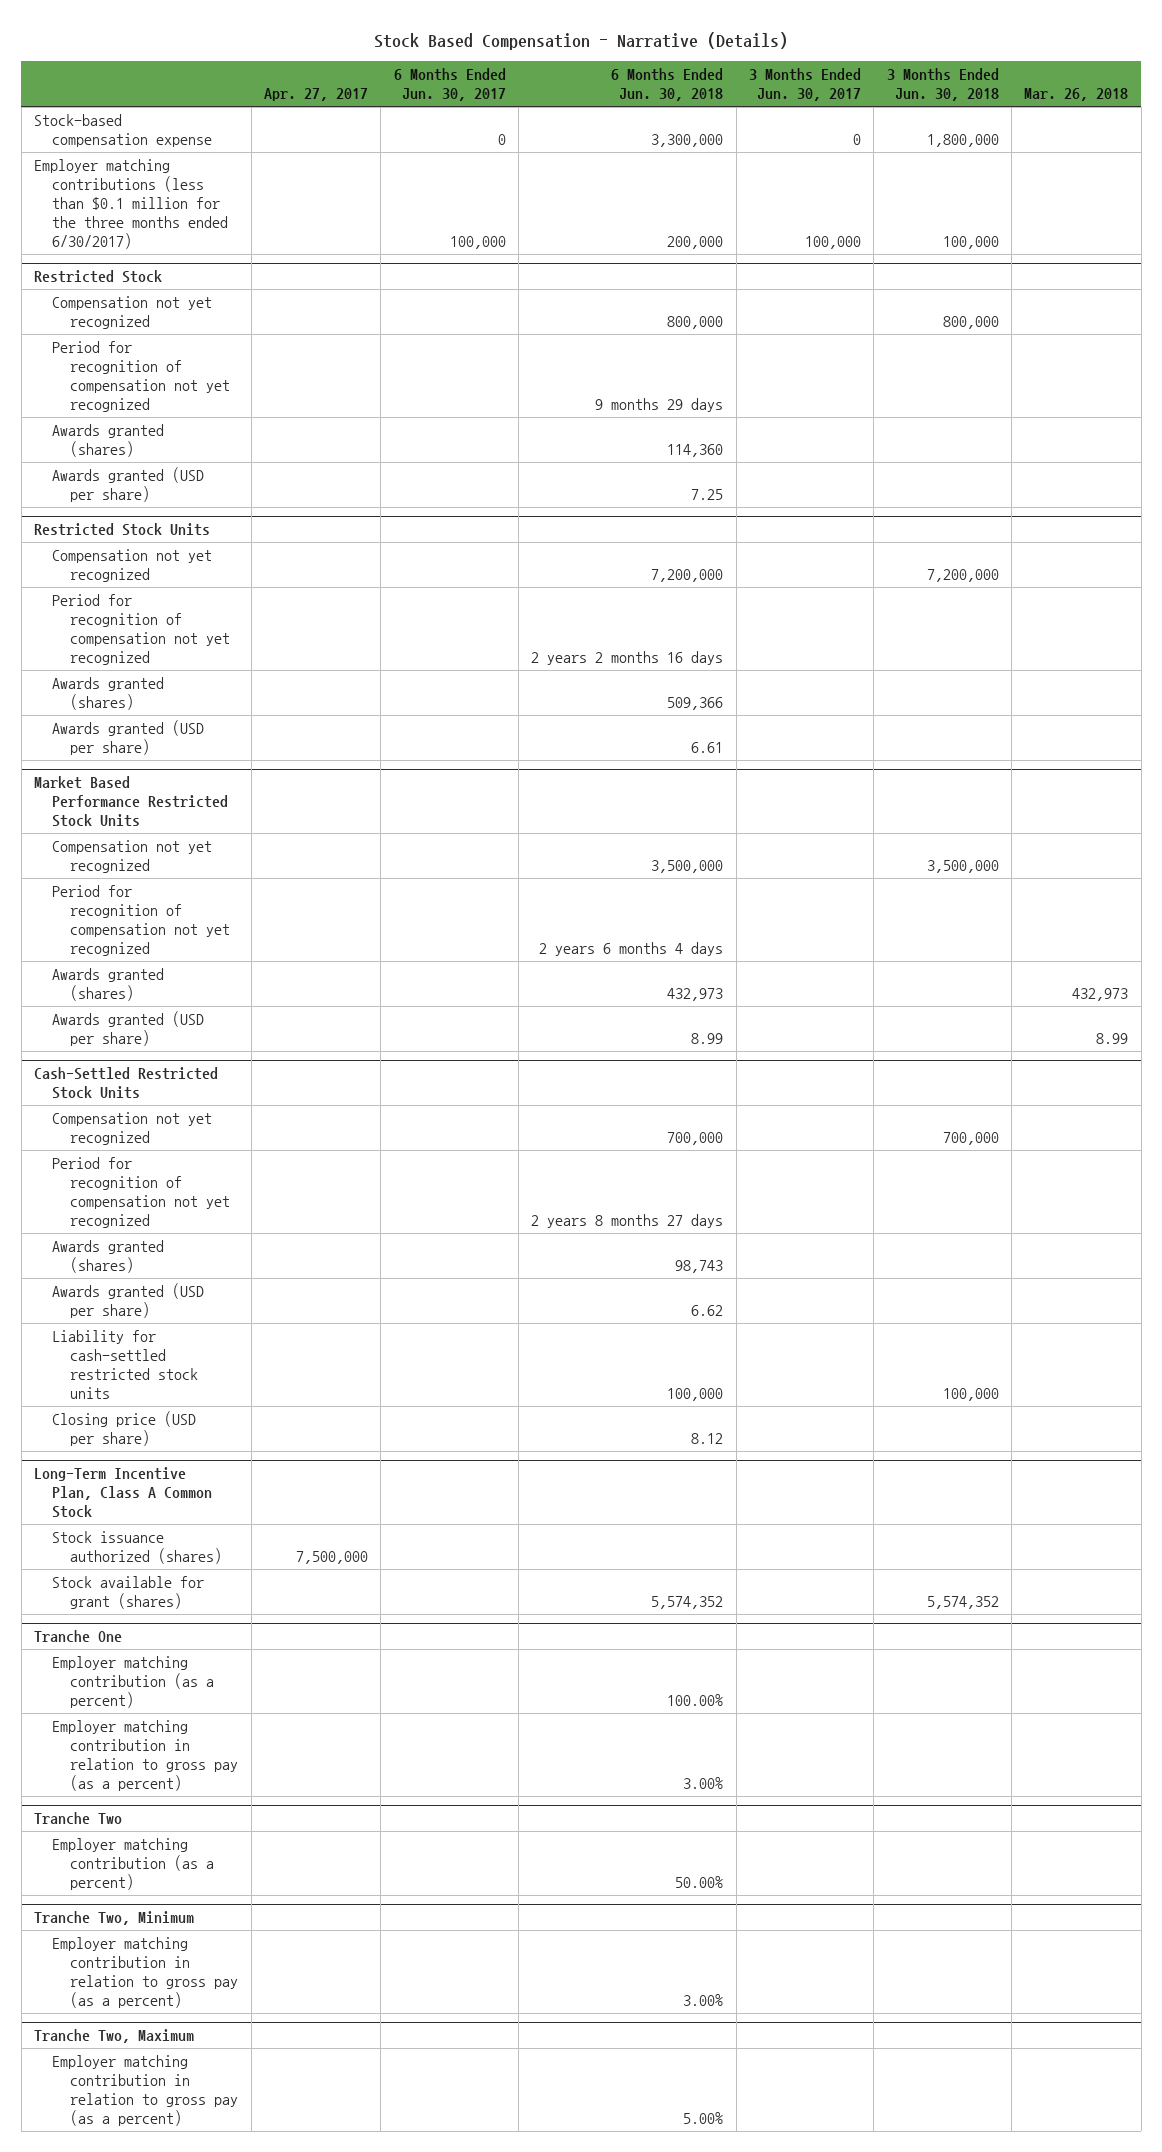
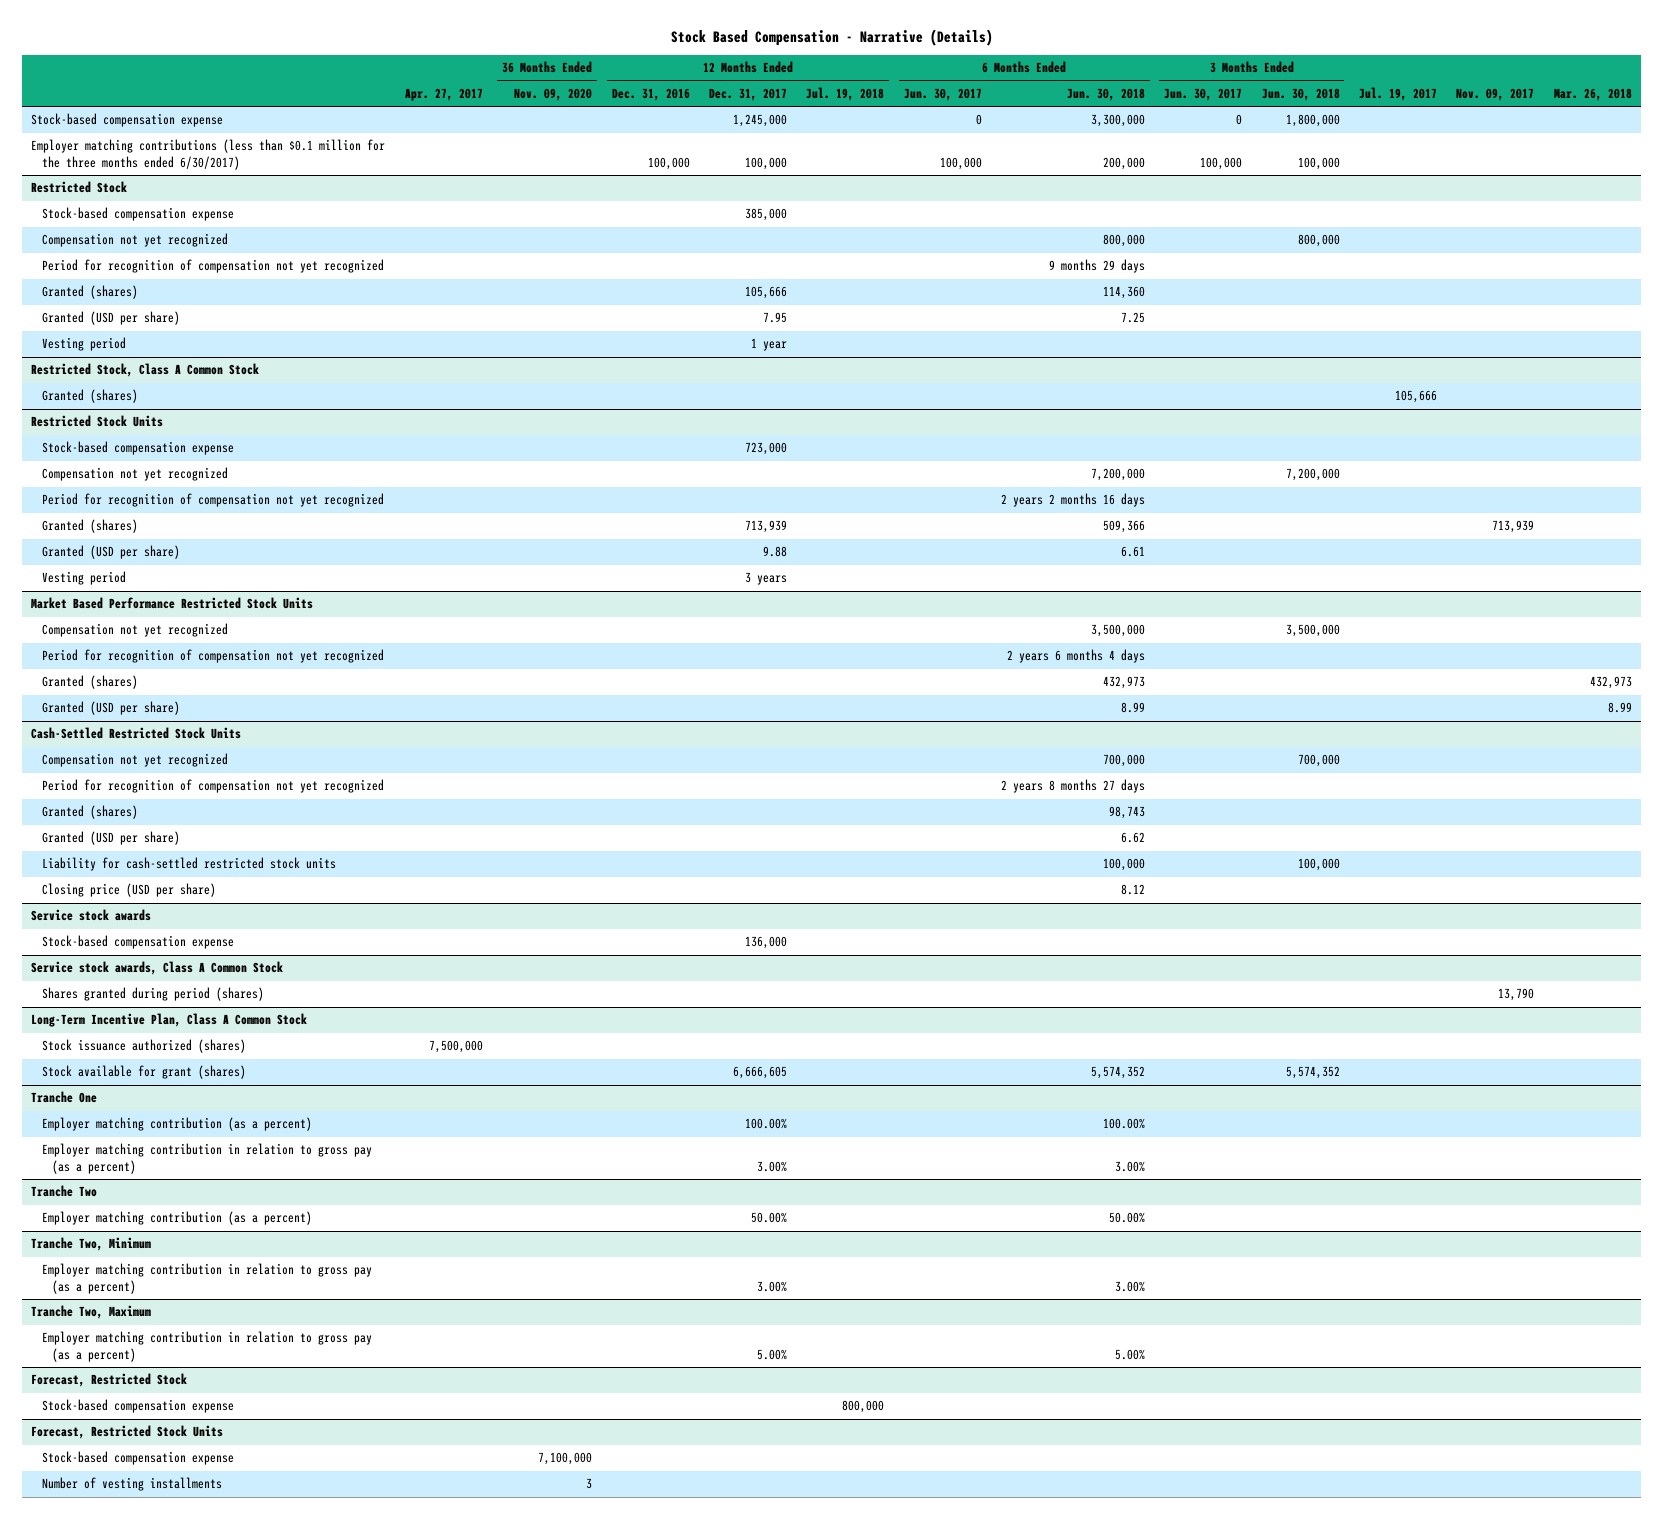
- | Apr. 27, 2017 | 6 Months Ended Jun. 30, 2017 | 6 Months Ended Jun. 30, 2018 | 3 Months Ended Jun. 30, 2017 | 3 Months Ended Jun. 30, 2018 | Mar. 26, 2018
+ | Apr. 27, 2017 | 36 Months Ended Nov. 09, 2020 | 12 Months Ended Dec. 31, 2016 | 12 Months Ended Dec. 31, 2017 | 12 Months Ended Jul. 19, 2018 | 6 Months Ended Jun. 30, 2017 | 6 Months Ended Jun. 30, 2018 | 3 Months Ended Jun. 30, 2017 | 3 Months Ended Jun. 30, 2018 | Jul. 19, 2017 | Nov. 09, 2017 | Mar. 26, 2018
@ Restricted Stock
+ Stock-based compensation expense | | | | 385,000 | | | | | | | |
- Awards granted (shares) | | | 114,360 | | |
- Awards granted (USD per share) | | | 7.25 | | |
+ Granted (shares) | | | | 105,666 | | | 114,360 | | | | |
+ Granted (USD per share) | | | | 7.95 | | | 7.25 | | | | |
+ Vesting period | | | | 1 year | | | | | | | |
+ Restricted Stock, Class A Common Stock
+ Granted (shares) | | | | | | | | | | 105,666 | |
@ Restricted Stock Units
+ Stock-based compensation expense | | | | 723,000 | | | | | | | |
- Awards granted (shares) | | | 509,366 | | |
- Awards granted (USD per share) | | | 6.61 | | |
+ Granted (shares) | | | | 713,939 | | | 509,366 | | | | 713,939 |
+ Granted (USD per share) | | | | 9.88 | | | 6.61 | | | | |
+ Vesting period | | | | 3 years | | | | | | | |
@ Market Based Performance Restricted Stock Units
- Awards granted (shares) | | | 432,973 | | | 432,973
- Awards granted (USD per share) | | | 8.99 | | | 8.99
+ Granted (shares) | | | | | | | 432,973 | | | | | 432,973
+ Granted (USD per share) | | | | | | | 8.99 | | | | | 8.99
@ Cash-Settled Restricted Stock Units
- Awards granted (shares) | | | 98,743 | | |
- Awards granted (USD per share) | | | 6.62 | | |
+ Granted (shares) | | | | | | | 98,743 | | | | |
+ Granted (USD per share) | | | | | | | 6.62 | | | | |
+ Service stock awards
+ Stock-based compensation expense | | | | 136,000 | | | | | | | |
+ Service stock awards, Class A Common Stock
+ Shares granted during period (shares) | | | | | | | | | | | 13,790 |
+ Forecast, Restricted Stock
+ Stock-based compensation expense | | | | | 800,000 | | | | | | |
+ Forecast, Restricted Stock Units
+ Stock-based compensation expense | | 7,100,000 | | | | | | | | | |
+ Number of vesting installments | | 3 | | | | | | | | | |

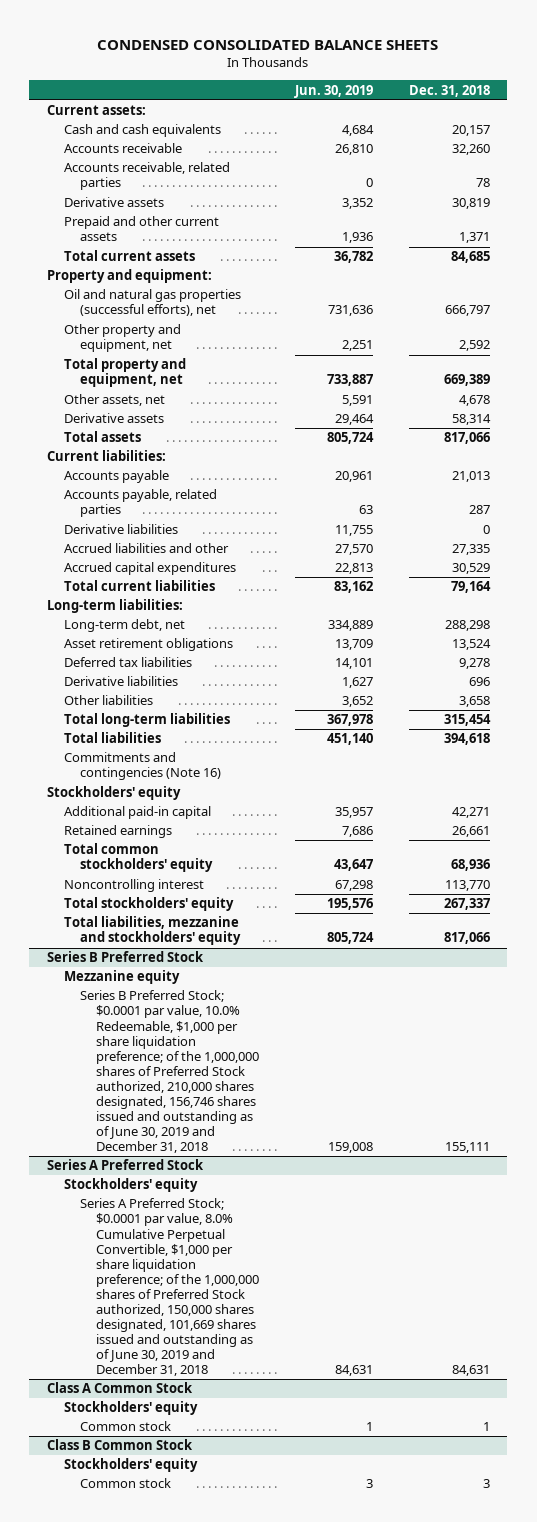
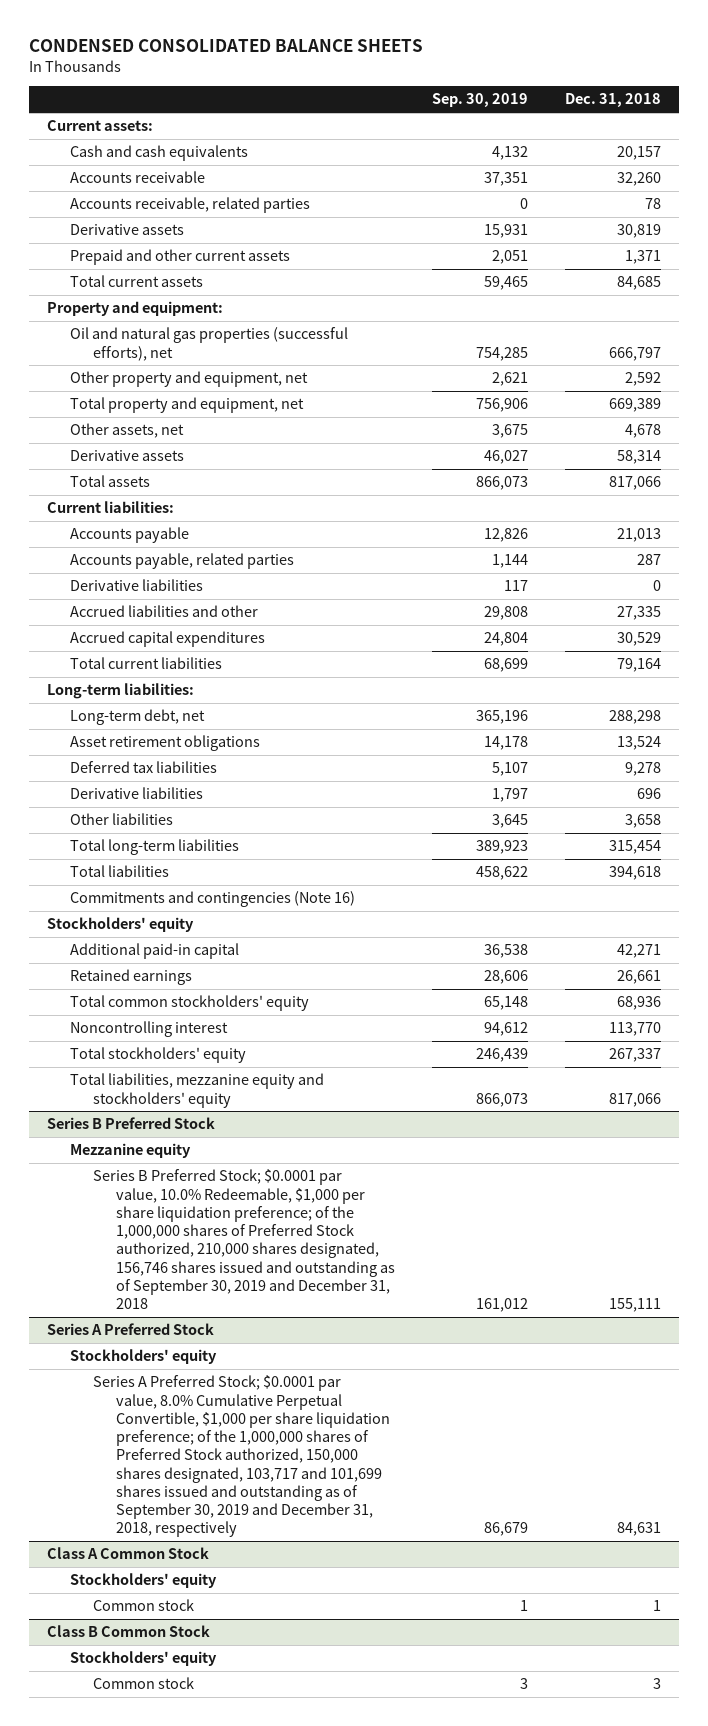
- | Jun. 30, 2019 | Dec. 31, 2018
+ | Sep. 30, 2019 | Dec. 31, 2018
- Total liabilities, mezzanine and stockholders' equity | 805,724 | 817,066
+ Total liabilities, mezzanine equity and stockholders' equity | 866,073 | 817,066
@ Series B Preferred Stock
- Series B Preferred Stock; $0.0001 par value, 10.0% Redeemable, $1,000 per share liquidation preference; of the 1,000,000 shares of Preferred Stock authorized, 210,000 shares designated, 156,746 shares issued and outstanding as of June 30, 2019 and December 31, 2018 | 159,008 | 155,111
+ Series B Preferred Stock; $0.0001 par value, 10.0% Redeemable, $1,000 per share liquidation preference; of the 1,000,000 shares of Preferred Stock authorized, 210,000 shares designated, 156,746 shares issued and outstanding as of September 30, 2019 and December 31, 2018 | 161,012 | 155,111
@ Series A Preferred Stock
- Series A Preferred Stock; $0.0001 par value, 8.0% Cumulative Perpetual Convertible, $1,000 per share liquidation preference; of the 1,000,000 shares of Preferred Stock authorized, 150,000 shares designated, 101,669 shares issued and outstanding as of June 30, 2019 and December 31, 2018 | 84,631 | 84,631
+ Series A Preferred Stock; $0.0001 par value, 8.0% Cumulative Perpetual Convertible, $1,000 per share liquidation preference; of the 1,000,000 shares of Preferred Stock authorized, 150,000 shares designated, 103,717 and 101,699 shares issued and outstanding as of September 30, 2019 and December 31, 2018, respectively | 86,679 | 84,631

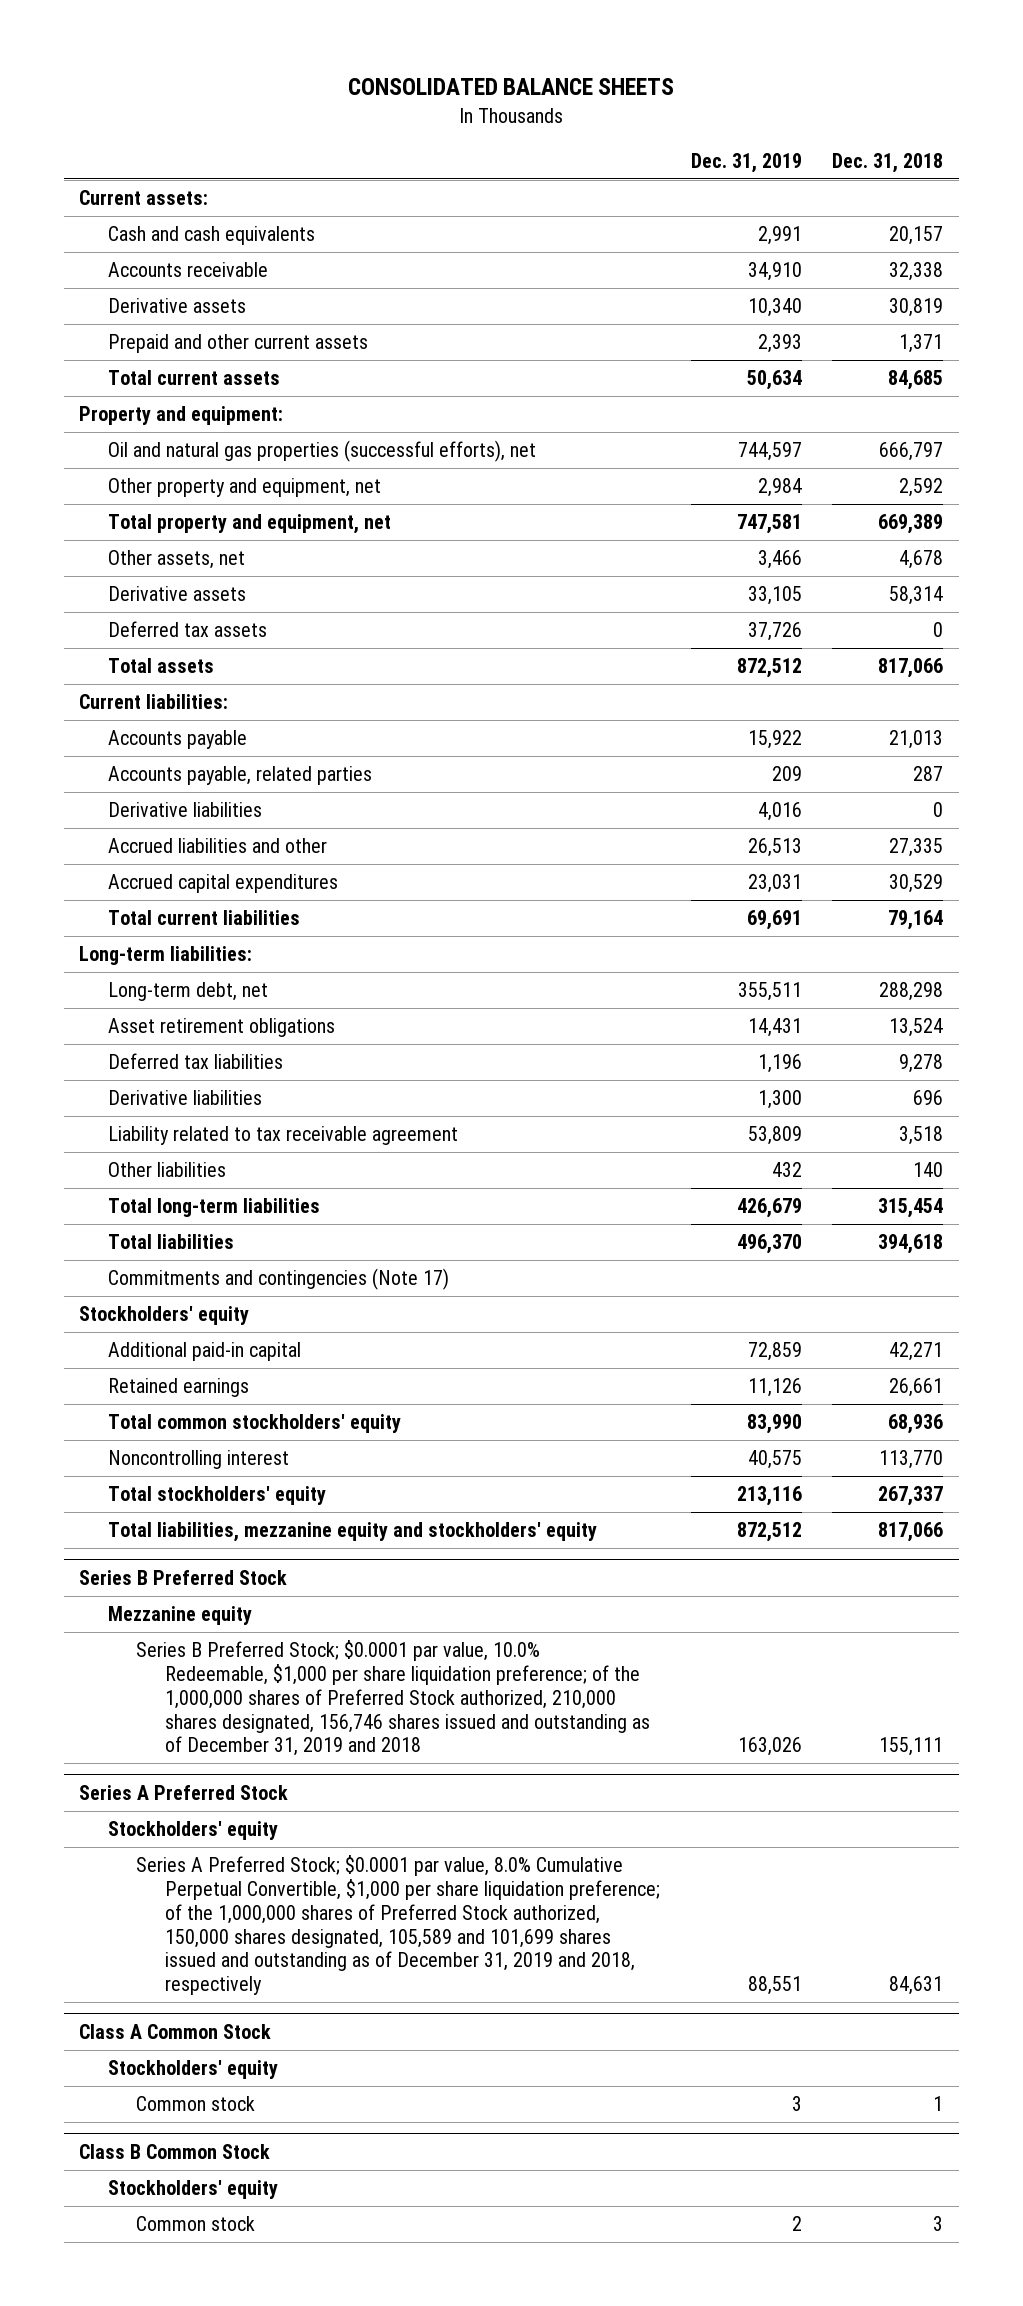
- CONDENSED CONSOLIDATED BALANCE SHEETS
+ CONSOLIDATED BALANCE SHEETS
- | Sep. 30, 2019 | Dec. 31, 2018
+ | Dec. 31, 2019 | Dec. 31, 2018
- Accounts receivable | 37,351 | 32,260
- Accounts receivable, related parties | 0 | 78
+ Accounts receivable | 34,910 | 32,338
+ Deferred tax assets | 37,726 | 0
- Other liabilities | 3,645 | 3,658
+ Liability related to tax receivable agreement | 53,809 | 3,518
+ Other liabilities | 432 | 140
- Commitments and contingencies (Note 16)
+ Commitments and contingencies (Note 17)
@ Series B Preferred Stock
- Series B Preferred Stock; $0.0001 par value, 10.0% Redeemable, $1,000 per share liquidation preference; of the 1,000,000 shares of Preferred Stock authorized, 210,000 shares designated, 156,746 shares issued and outstanding as of September 30, 2019 and December 31, 2018 | 161,012 | 155,111
+ Series B Preferred Stock; $0.0001 par value, 10.0% Redeemable, $1,000 per share liquidation preference; of the 1,000,000 shares of Preferred Stock authorized, 210,000 shares designated, 156,746 shares issued and outstanding as of December 31, 2019 and 2018 | 163,026 | 155,111
@ Series A Preferred Stock
- Series A Preferred Stock; $0.0001 par value, 8.0% Cumulative Perpetual Convertible, $1,000 per share liquidation preference; of the 1,000,000 shares of Preferred Stock authorized, 150,000 shares designated, 103,717 and 101,699 shares issued and outstanding as of September 30, 2019 and December 31, 2018, respectively | 86,679 | 84,631
+ Series A Preferred Stock; $0.0001 par value, 8.0% Cumulative Perpetual Convertible, $1,000 per share liquidation preference; of the 1,000,000 shares of Preferred Stock authorized, 150,000 shares designated, 105,589 and 101,699 shares issued and outstanding as of December 31, 2019 and 2018, respectively | 88,551 | 84,631

